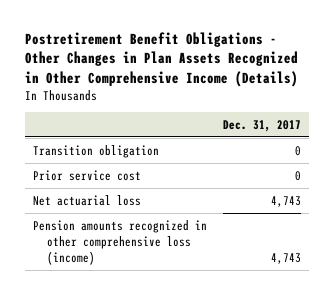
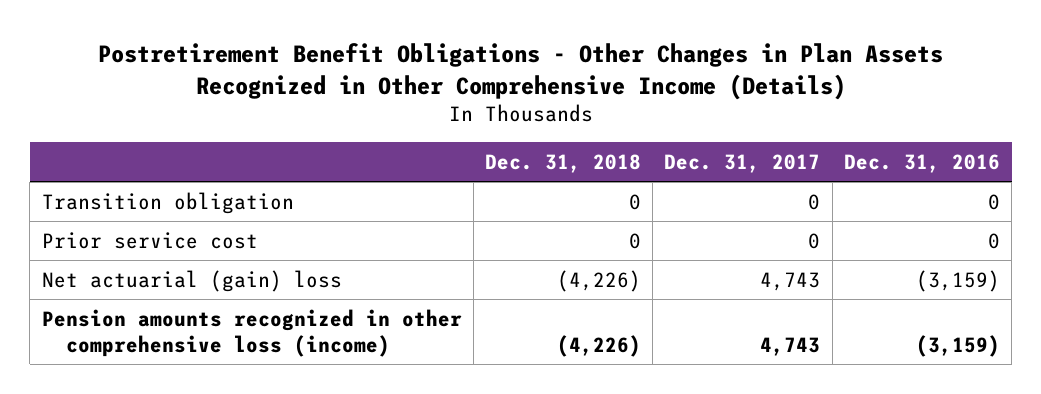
- | Dec. 31, 2017
+ | Dec. 31, 2018 | Dec. 31, 2017 | Dec. 31, 2016
- Net actuarial loss | 4,743
+ Net actuarial (gain) loss | (4,226) | 4,743 | (3,159)

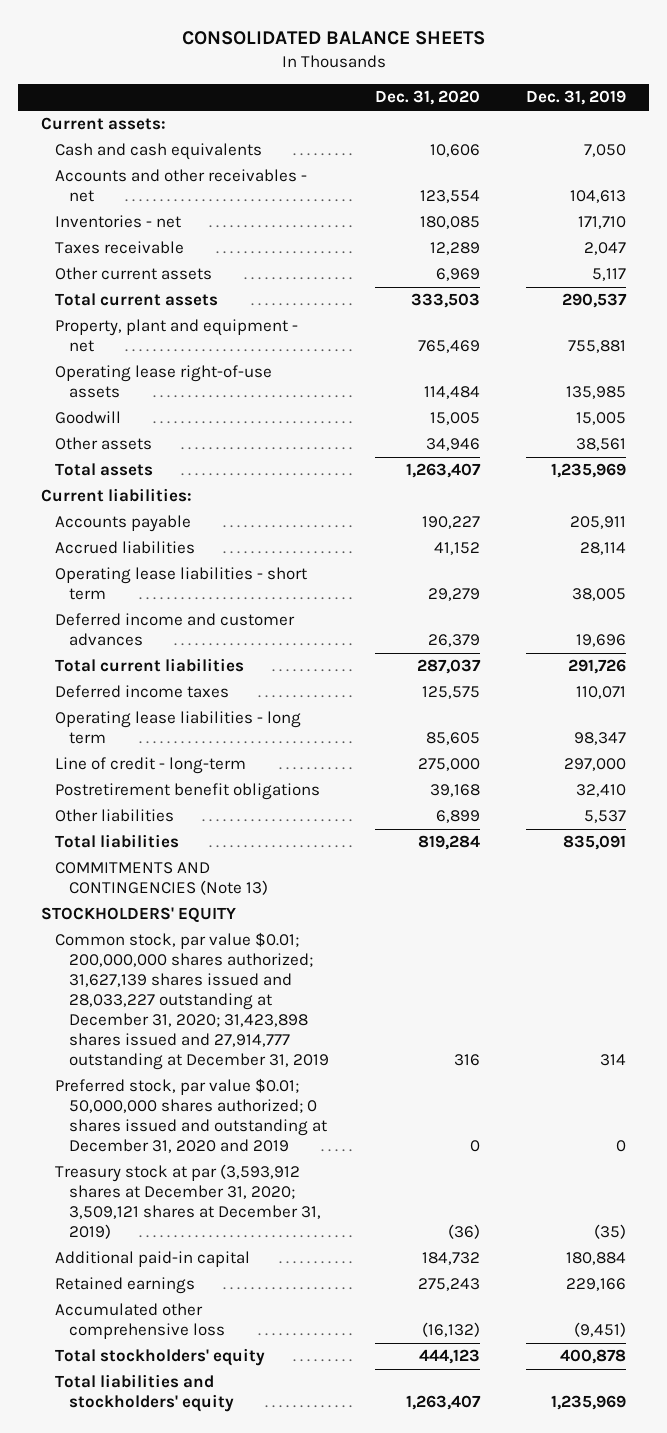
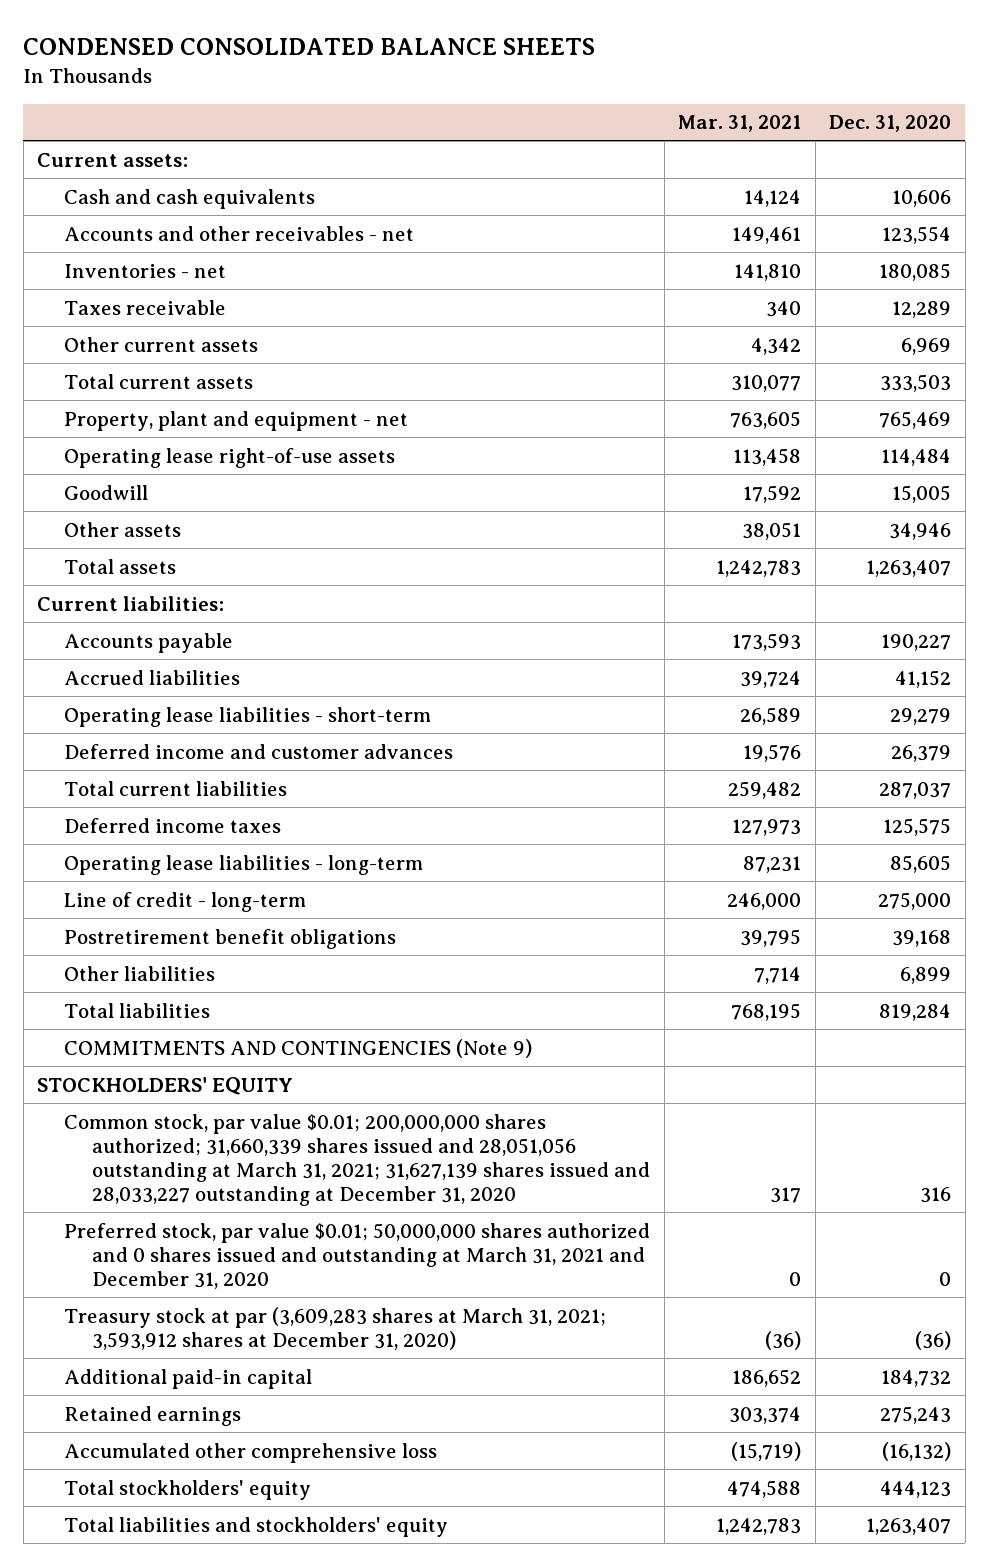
- CONSOLIDATED BALANCE SHEETS
+ CONDENSED CONSOLIDATED BALANCE SHEETS
- | Dec. 31, 2020 | Dec. 31, 2019
+ | Mar. 31, 2021 | Dec. 31, 2020
- Operating lease liabilities - short term | 29,279 | 38,005
+ Operating lease liabilities - short-term | 26,589 | 29,279
- Operating lease liabilities - long term | 85,605 | 98,347
+ Operating lease liabilities - long-term | 87,231 | 85,605
- COMMITMENTS AND CONTINGENCIES (Note 13)
+ COMMITMENTS AND CONTINGENCIES (Note 9)
- Common stock, par value $0.01; 200,000,000 shares authorized; 31,627,139 shares issued and 28,033,227 outstanding at December 31, 2020; 31,423,898 shares issued and 27,914,777 outstanding at December 31, 2019 | 316 | 314
- Preferred stock, par value $0.01; 50,000,000 shares authorized; 0 shares issued and outstanding at December 31, 2020 and 2019 | 0 | 0
- Treasury stock at par (3,593,912 shares at December 31, 2020; 3,509,121 shares at December 31, 2019) | (36) | (35)
+ Common stock, par value $0.01; 200,000,000 shares authorized; 31,660,339 shares issued and 28,051,056 outstanding at March 31, 2021; 31,627,139 shares issued and 28,033,227 outstanding at December 31, 2020 | 317 | 316
+ Preferred stock, par value $0.01; 50,000,000 shares authorized and 0 shares issued and outstanding at March 31, 2021 and December 31, 2020 | 0 | 0
+ Treasury stock at par (3,609,283 shares at March 31, 2021; 3,593,912 shares at December 31, 2020) | (36) | (36)

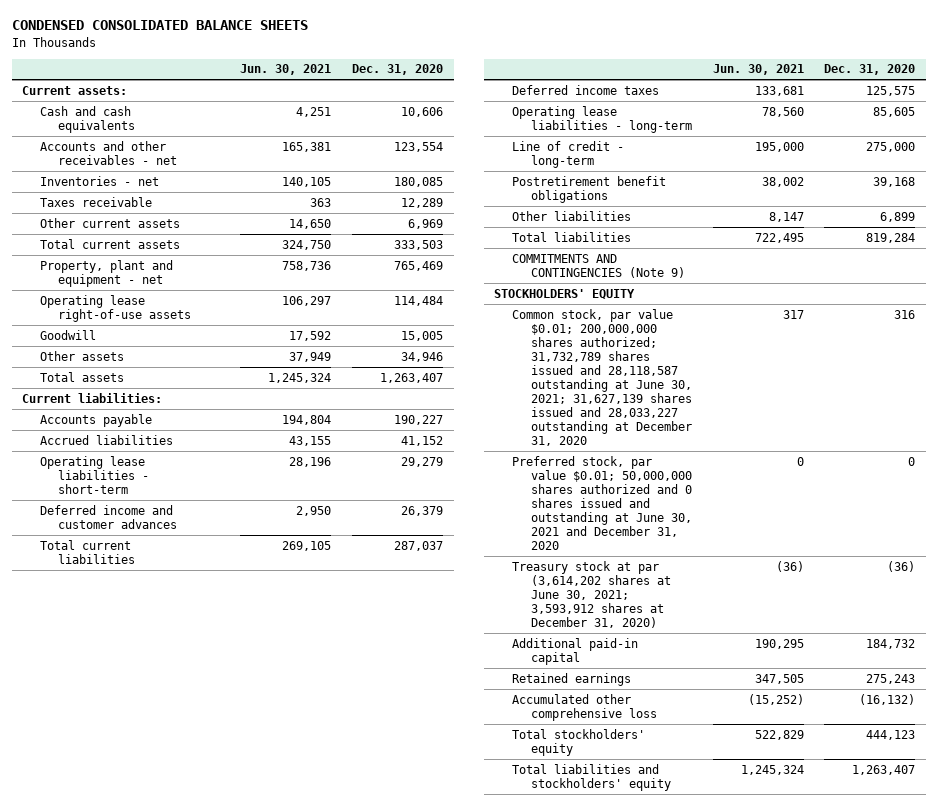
- | Mar. 31, 2021 | Dec. 31, 2020
+ | Jun. 30, 2021 | Dec. 31, 2020
- Common stock, par value $0.01; 200,000,000 shares authorized; 31,660,339 shares issued and 28,051,056 outstanding at March 31, 2021; 31,627,139 shares issued and 28,033,227 outstanding at December 31, 2020 | 317 | 316
- Preferred stock, par value $0.01; 50,000,000 shares authorized and 0 shares issued and outstanding at March 31, 2021 and December 31, 2020 | 0 | 0
- Treasury stock at par (3,609,283 shares at March 31, 2021; 3,593,912 shares at December 31, 2020) | (36) | (36)
+ Common stock, par value $0.01; 200,000,000 shares authorized; 31,732,789 shares issued and 28,118,587 outstanding at June 30, 2021; 31,627,139 shares issued and 28,033,227 outstanding at December 31, 2020 | 317 | 316
+ Preferred stock, par value $0.01; 50,000,000 shares authorized and 0 shares issued and outstanding at June 30, 2021 and December 31, 2020 | 0 | 0
+ Treasury stock at par (3,614,202 shares at June 30, 2021; 3,593,912 shares at December 31, 2020) | (36) | (36)

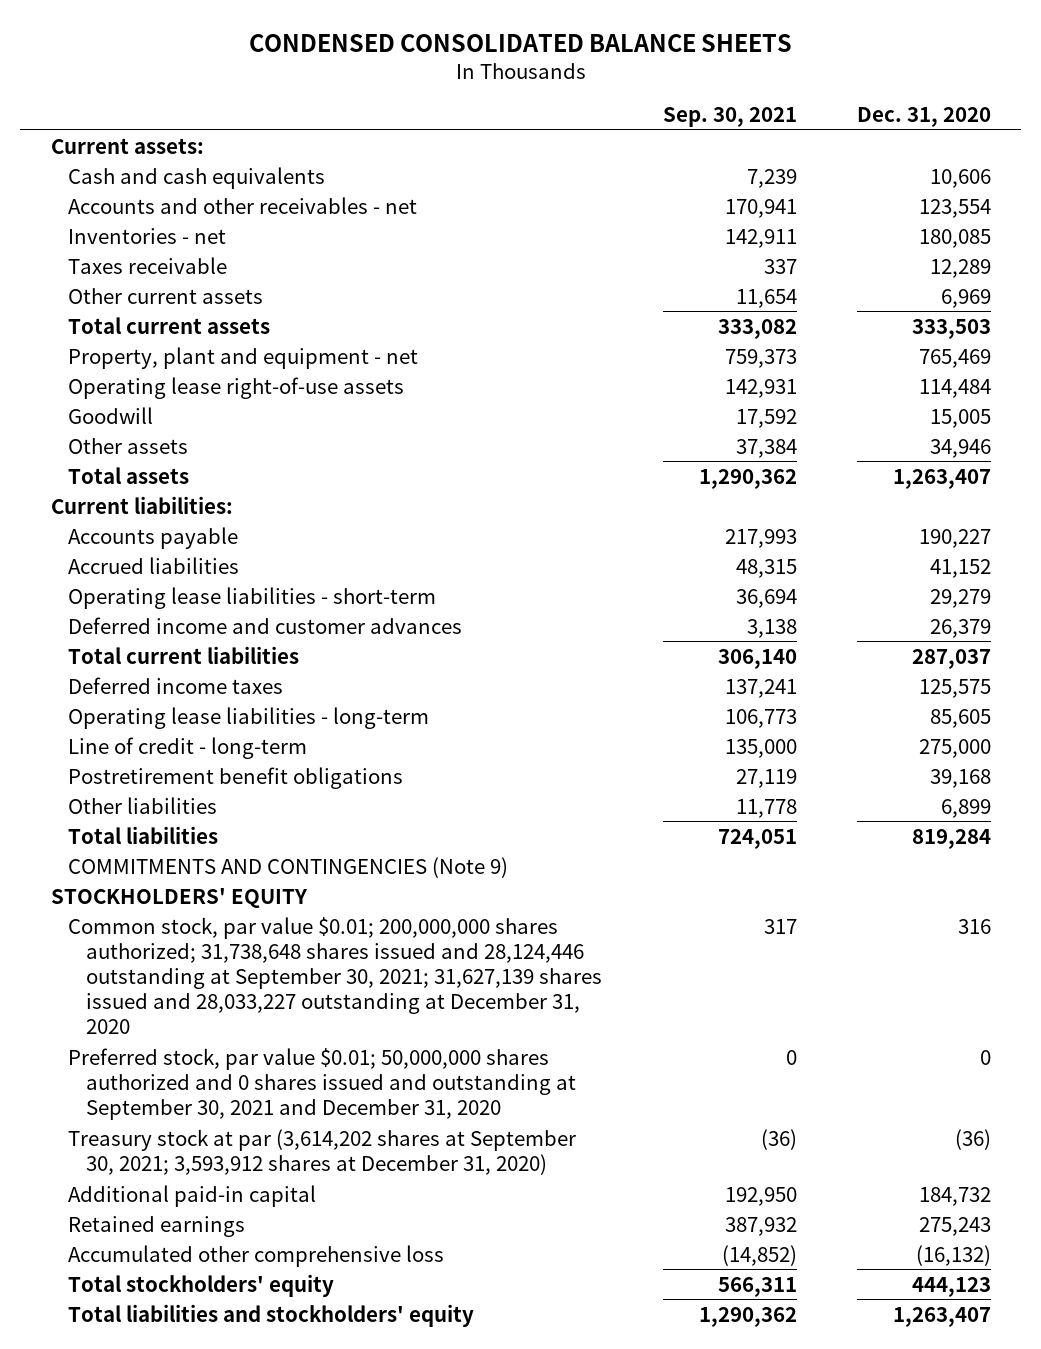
- | Jun. 30, 2021 | Dec. 31, 2020
+ | Sep. 30, 2021 | Dec. 31, 2020
- Common stock, par value $0.01; 200,000,000 shares authorized; 31,732,789 shares issued and 28,118,587 outstanding at June 30, 2021; 31,627,139 shares issued and 28,033,227 outstanding at December 31, 2020 | 317 | 316
- Preferred stock, par value $0.01; 50,000,000 shares authorized and 0 shares issued and outstanding at June 30, 2021 and December 31, 2020 | 0 | 0
- Treasury stock at par (3,614,202 shares at June 30, 2021; 3,593,912 shares at December 31, 2020) | (36) | (36)
+ Common stock, par value $0.01; 200,000,000 shares authorized; 31,738,648 shares issued and 28,124,446 outstanding at September 30, 2021; 31,627,139 shares issued and 28,033,227 outstanding at December 31, 2020 | 317 | 316
+ Preferred stock, par value $0.01; 50,000,000 shares authorized and 0 shares issued and outstanding at September 30, 2021 and December 31, 2020 | 0 | 0
+ Treasury stock at par (3,614,202 shares at September 30, 2021; 3,593,912 shares at December 31, 2020) | (36) | (36)

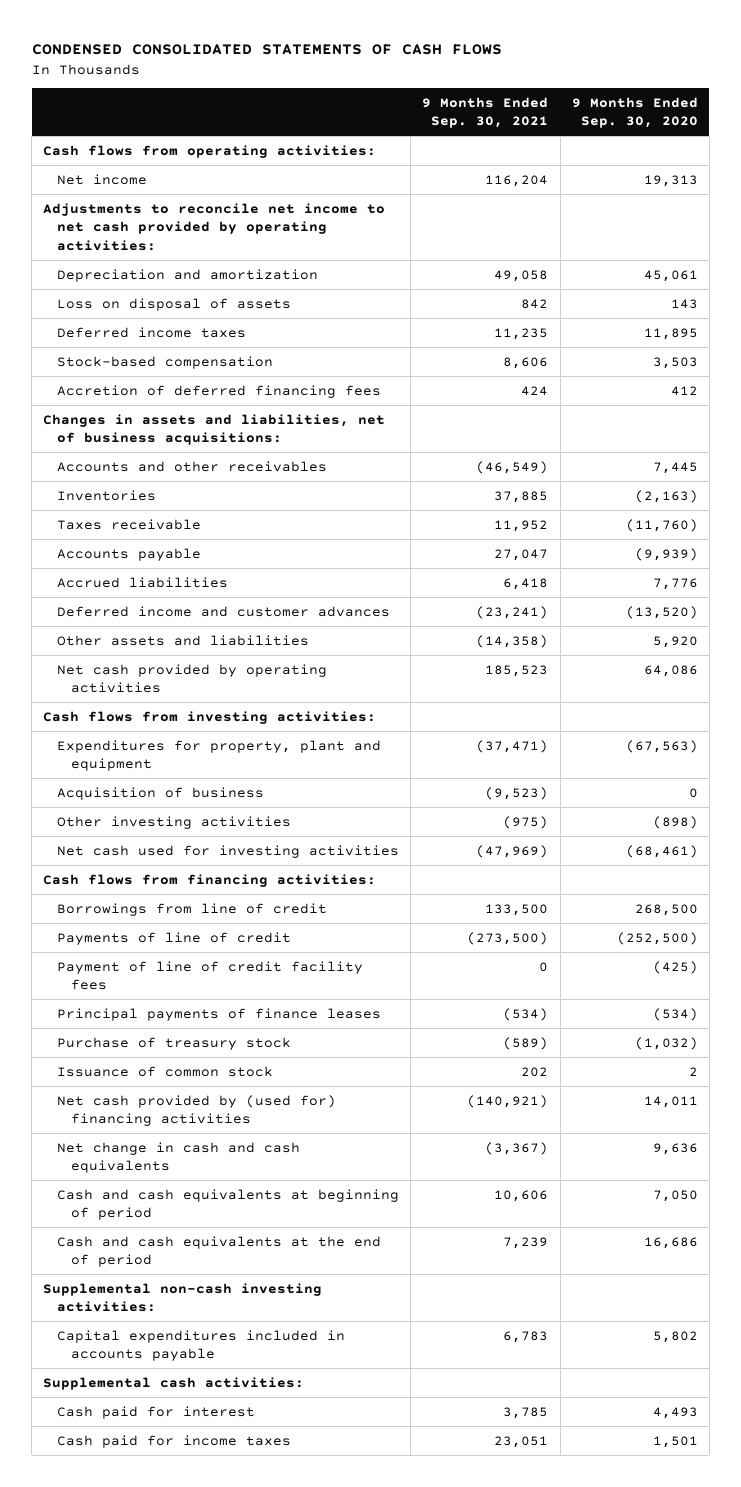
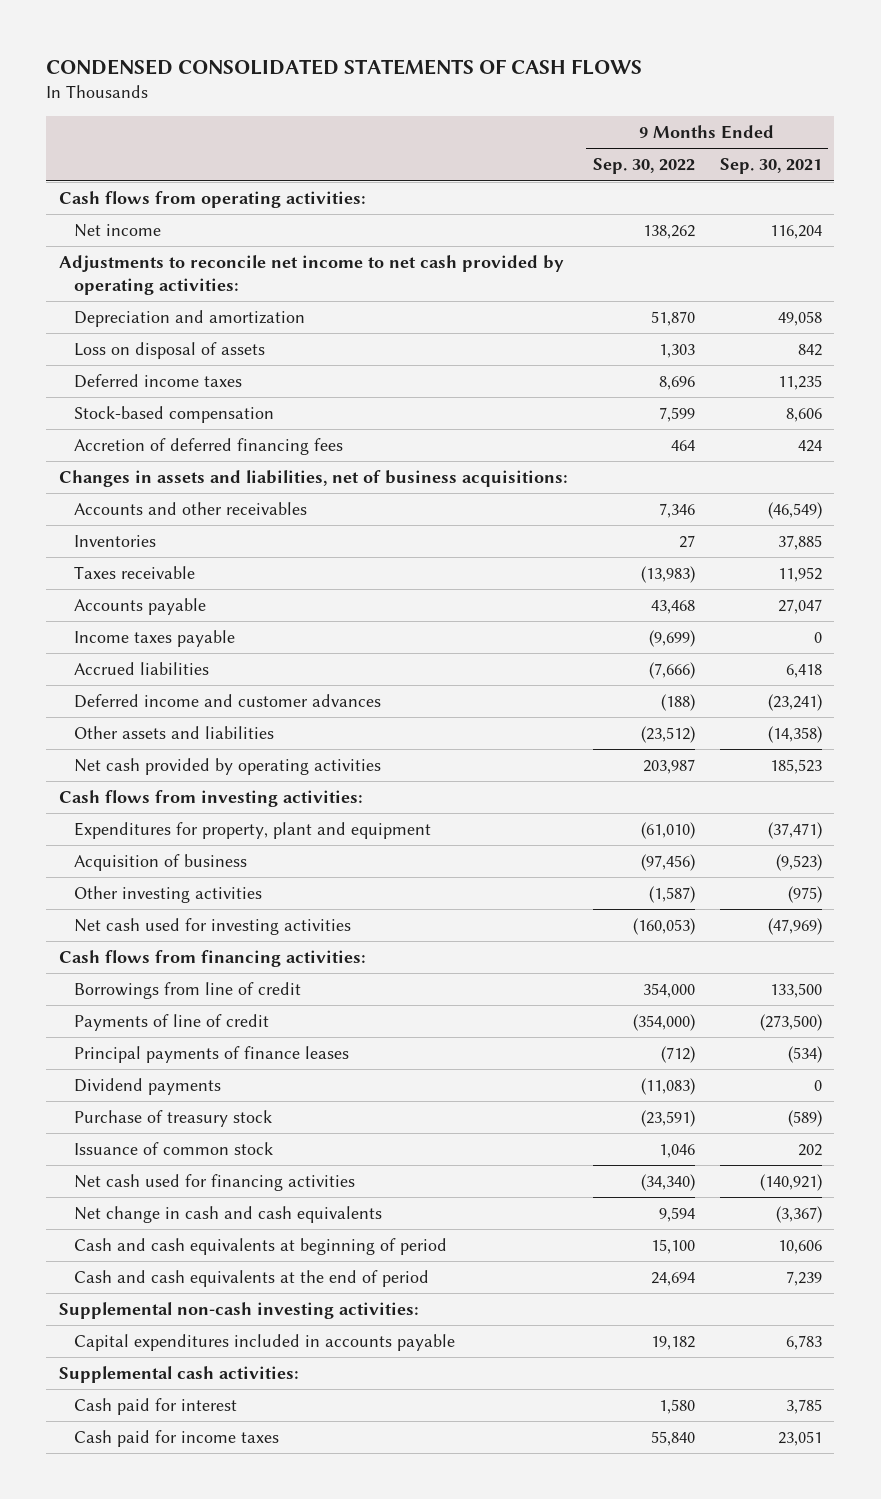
- | 9 Months Ended Sep. 30, 2021 | 9 Months Ended Sep. 30, 2020
+ | 9 Months Ended Sep. 30, 2022 | 9 Months Ended Sep. 30, 2021
+ Income taxes payable | (9,699) | 0
- Payment of line of credit facility fees | 0 | (425)
+ Dividend payments | (11,083) | 0
- Net cash provided by (used for) financing activities | (140,921) | 14,011
+ Net cash used for financing activities | (34,340) | (140,921)

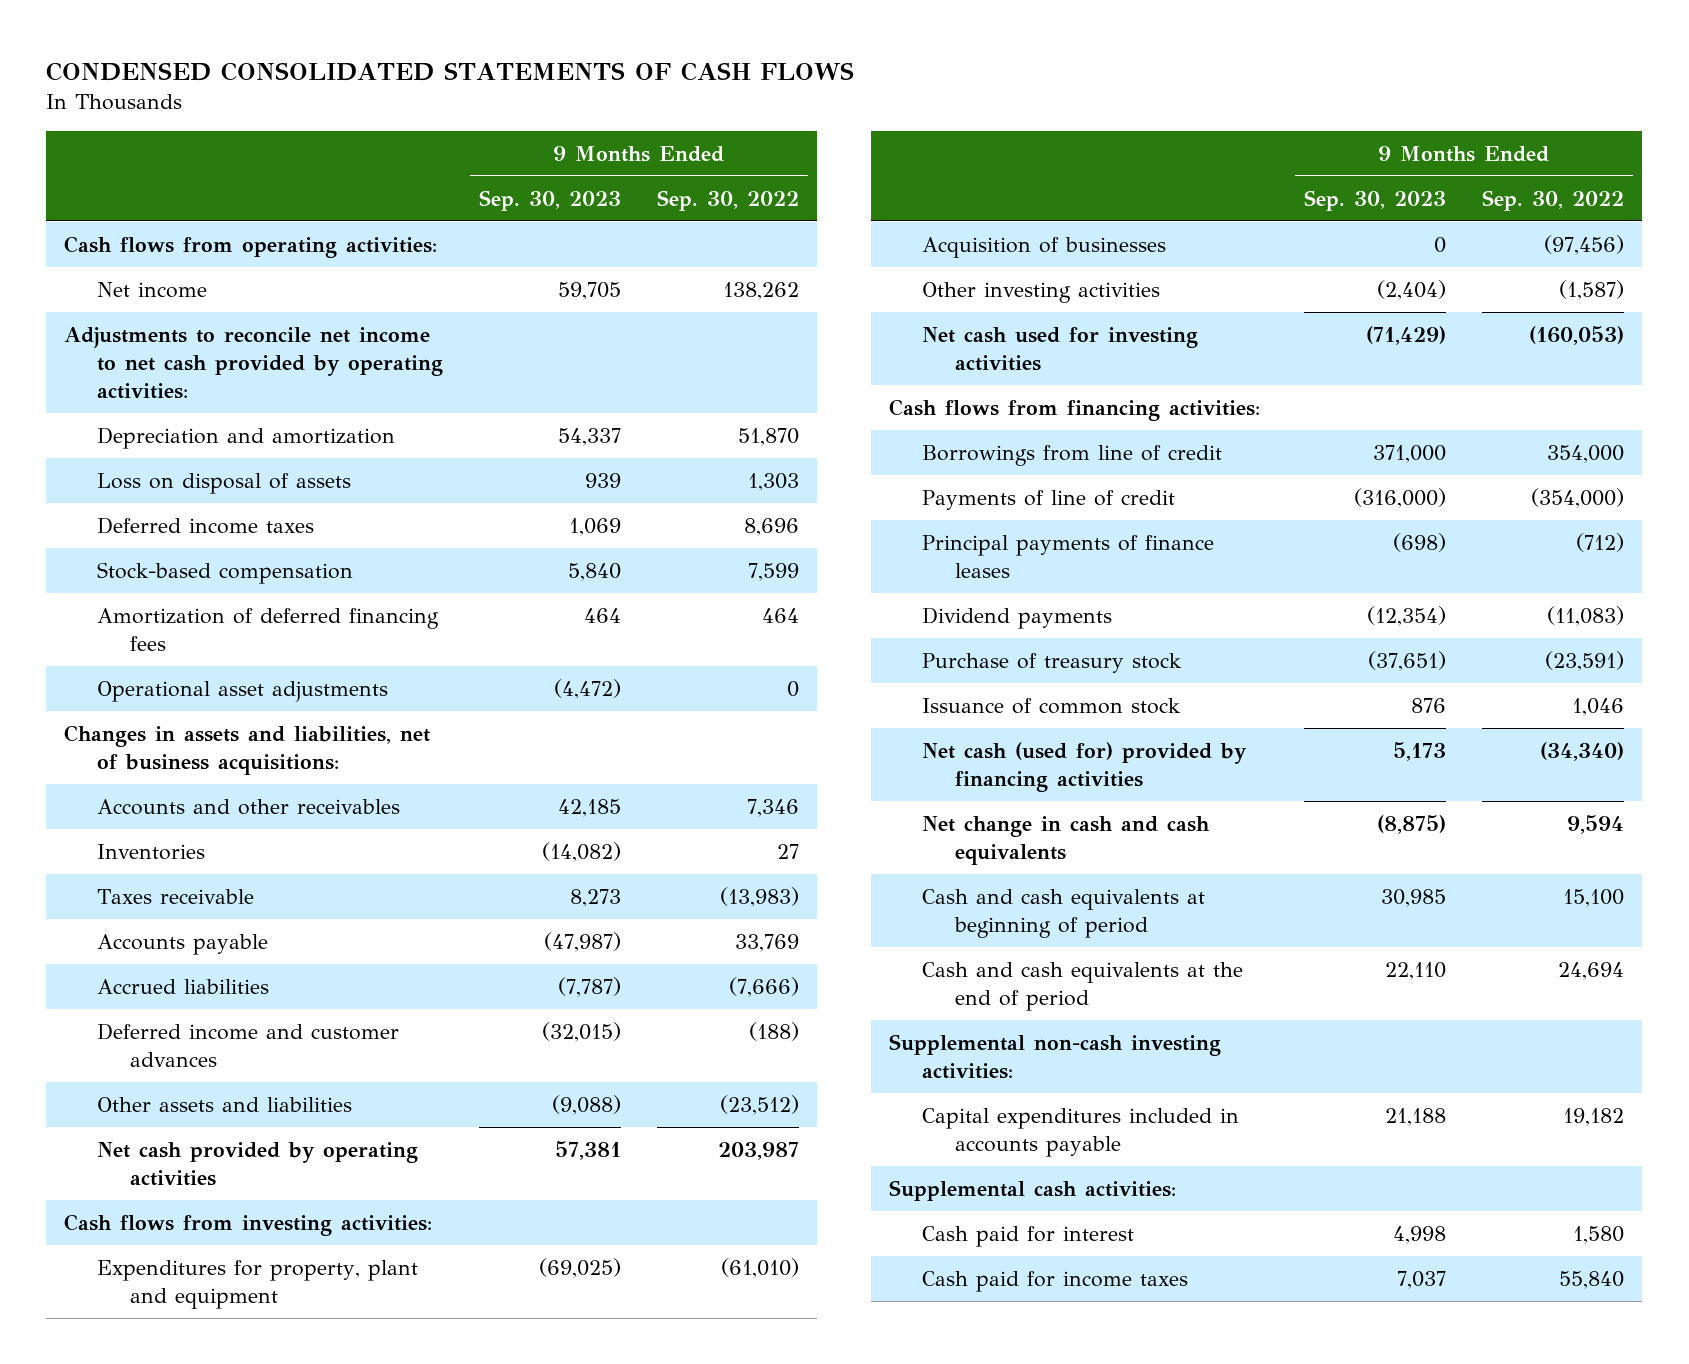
- | 9 Months Ended Sep. 30, 2022 | 9 Months Ended Sep. 30, 2021
+ | 9 Months Ended Sep. 30, 2023 | 9 Months Ended Sep. 30, 2022
- Accretion of deferred financing fees | 464 | 424
+ Amortization of deferred financing fees | 464 | 464
+ Operational asset adjustments | (4,472) | 0
- Accounts payable | 43,468 | 27,047
- Income taxes payable | (9,699) | 0
+ Accounts payable | (47,987) | 33,769
- Acquisition of business | (97,456) | (9,523)
+ Acquisition of businesses | 0 | (97,456)
- Net cash used for financing activities | (34,340) | (140,921)
+ Net cash (used for) provided by financing activities | 5,173 | (34,340)

